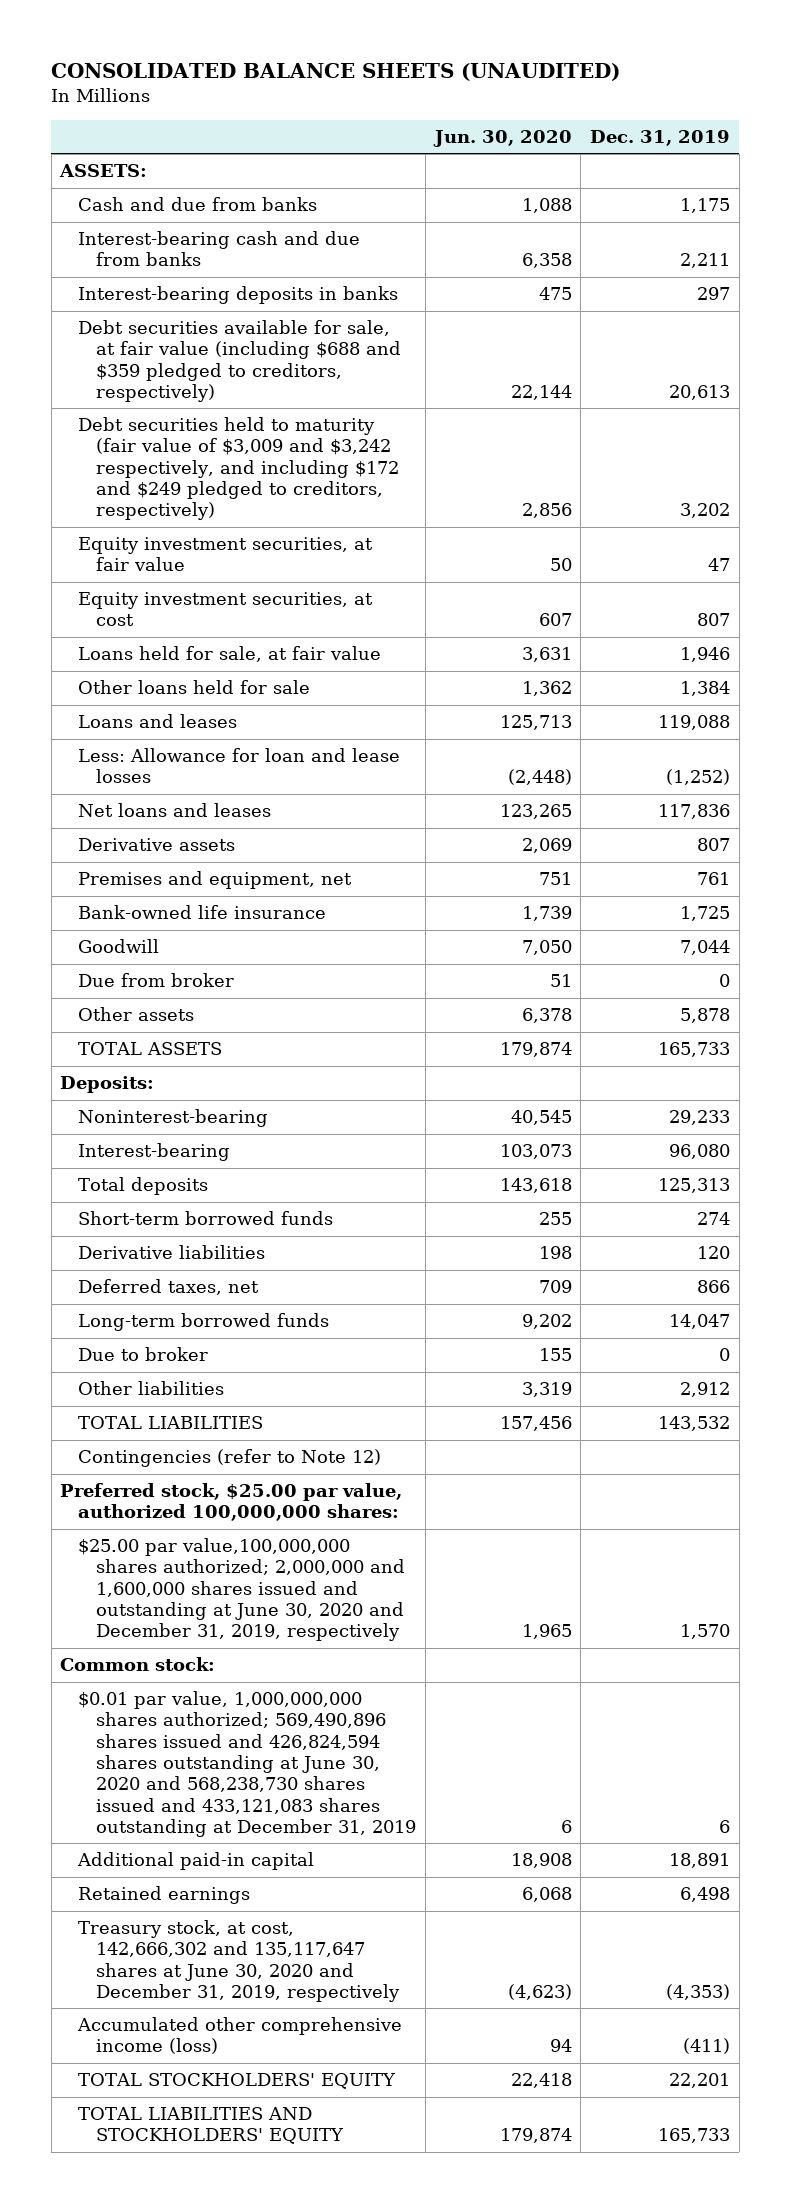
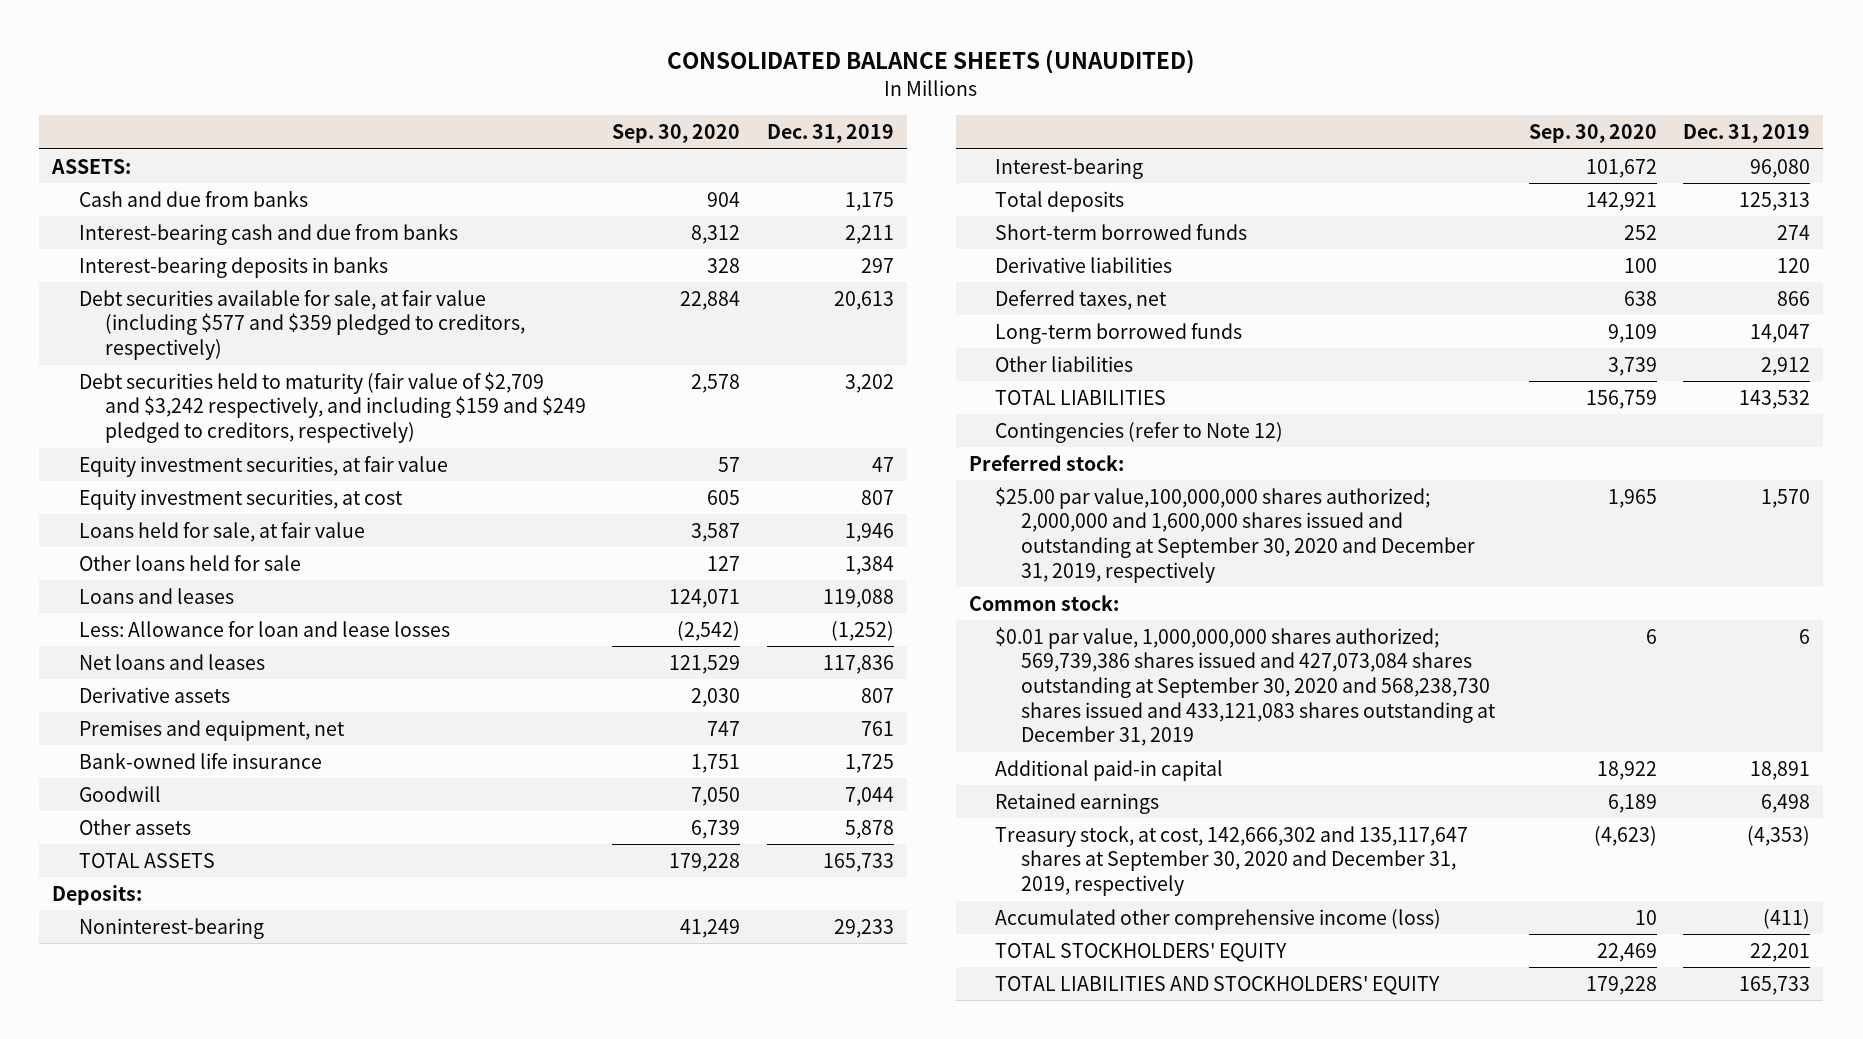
- | Jun. 30, 2020 | Dec. 31, 2019
+ | Sep. 30, 2020 | Dec. 31, 2019
- Debt securities available for sale, at fair value (including $688 and $359 pledged to creditors, respectively) | 22,144 | 20,613
- Debt securities held to maturity (fair value of $3,009 and $3,242 respectively, and including $172 and $249 pledged to creditors, respectively) | 2,856 | 3,202
+ Debt securities available for sale, at fair value (including $577 and $359 pledged to creditors, respectively) | 22,884 | 20,613
+ Debt securities held to maturity (fair value of $2,709 and $3,242 respectively, and including $159 and $249 pledged to creditors, respectively) | 2,578 | 3,202
- Due from broker | 51 | 0
- Due to broker | 155 | 0
- Preferred stock, $25.00 par value, authorized 100,000,000 shares:
- $25.00 par value,100,000,000 shares authorized; 2,000,000 and 1,600,000 shares issued and outstanding at June 30, 2020 and December 31, 2019, respectively | 1,965 | 1,570
+ Preferred stock:
+ $25.00 par value,100,000,000 shares authorized; 2,000,000 and 1,600,000 shares issued and outstanding at September 30, 2020 and December 31, 2019, respectively | 1,965 | 1,570
- $0.01 par value, 1,000,000,000 shares authorized; 569,490,896 shares issued and 426,824,594 shares outstanding at June 30, 2020 and 568,238,730 shares issued and 433,121,083 shares outstanding at December 31, 2019 | 6 | 6
+ $0.01 par value, 1,000,000,000 shares authorized; 569,739,386 shares issued and 427,073,084 shares outstanding at September 30, 2020 and 568,238,730 shares issued and 433,121,083 shares outstanding at December 31, 2019 | 6 | 6
- Treasury stock, at cost, 142,666,302 and 135,117,647 shares at June 30, 2020 and December 31, 2019, respectively | (4,623) | (4,353)
+ Treasury stock, at cost, 142,666,302 and 135,117,647 shares at September 30, 2020 and December 31, 2019, respectively | (4,623) | (4,353)

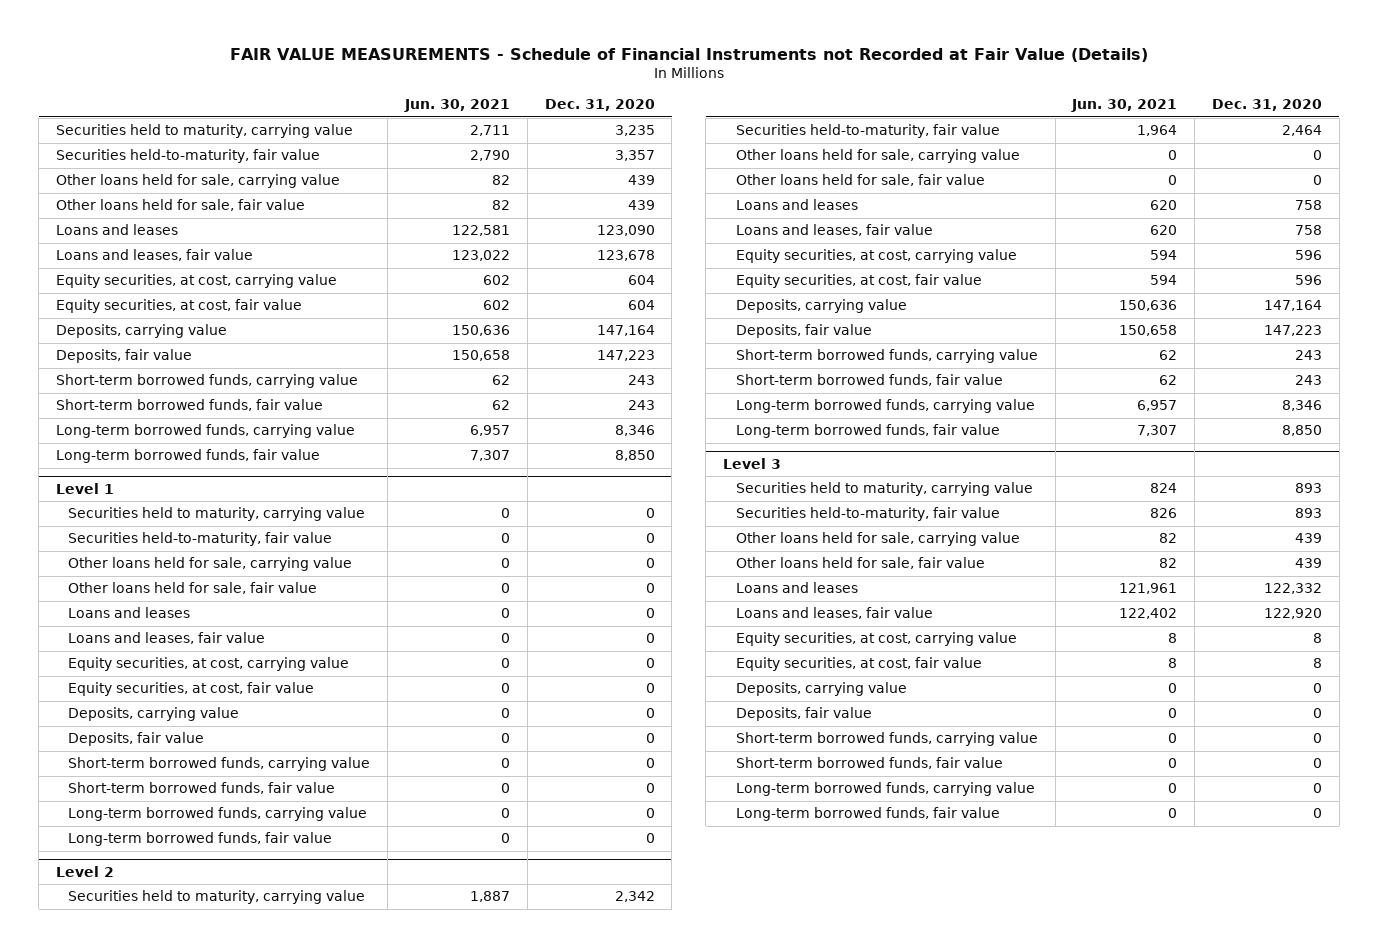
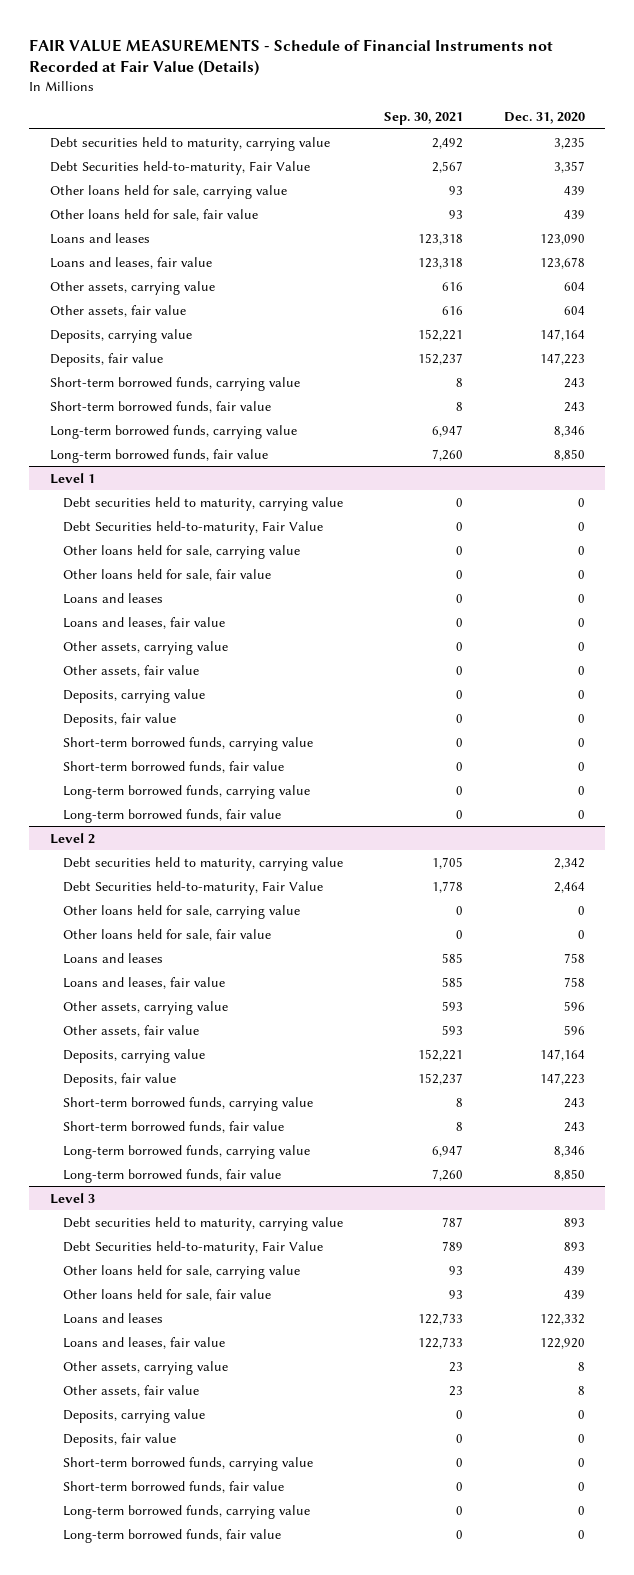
- | Jun. 30, 2021 | Dec. 31, 2020
+ | Sep. 30, 2021 | Dec. 31, 2020
- Securities held to maturity, carrying value | 2,711 | 3,235
- Securities held-to-maturity, fair value | 2,790 | 3,357
+ Debt securities held to maturity, carrying value | 2,492 | 3,235
+ Debt Securities held-to-maturity, Fair Value | 2,567 | 3,357
- Equity securities, at cost, carrying value | 602 | 604
- Equity securities, at cost, fair value | 602 | 604
+ Other assets, carrying value | 616 | 604
+ Other assets, fair value | 616 | 604
@ Level 1
- Securities held to maturity, carrying value | 0 | 0
- Securities held-to-maturity, fair value | 0 | 0
+ Debt securities held to maturity, carrying value | 0 | 0
+ Debt Securities held-to-maturity, Fair Value | 0 | 0
- Equity securities, at cost, carrying value | 0 | 0
- Equity securities, at cost, fair value | 0 | 0
+ Other assets, carrying value | 0 | 0
+ Other assets, fair value | 0 | 0
@ Level 2
- Securities held to maturity, carrying value | 1,887 | 2,342
- Securities held-to-maturity, fair value | 1,964 | 2,464
+ Debt securities held to maturity, carrying value | 1,705 | 2,342
+ Debt Securities held-to-maturity, Fair Value | 1,778 | 2,464
- Equity securities, at cost, carrying value | 594 | 596
- Equity securities, at cost, fair value | 594 | 596
+ Other assets, carrying value | 593 | 596
+ Other assets, fair value | 593 | 596
@ Level 3
- Securities held to maturity, carrying value | 824 | 893
- Securities held-to-maturity, fair value | 826 | 893
+ Debt securities held to maturity, carrying value | 787 | 893
+ Debt Securities held-to-maturity, Fair Value | 789 | 893
- Equity securities, at cost, carrying value | 8 | 8
- Equity securities, at cost, fair value | 8 | 8
+ Other assets, carrying value | 23 | 8
+ Other assets, fair value | 23 | 8

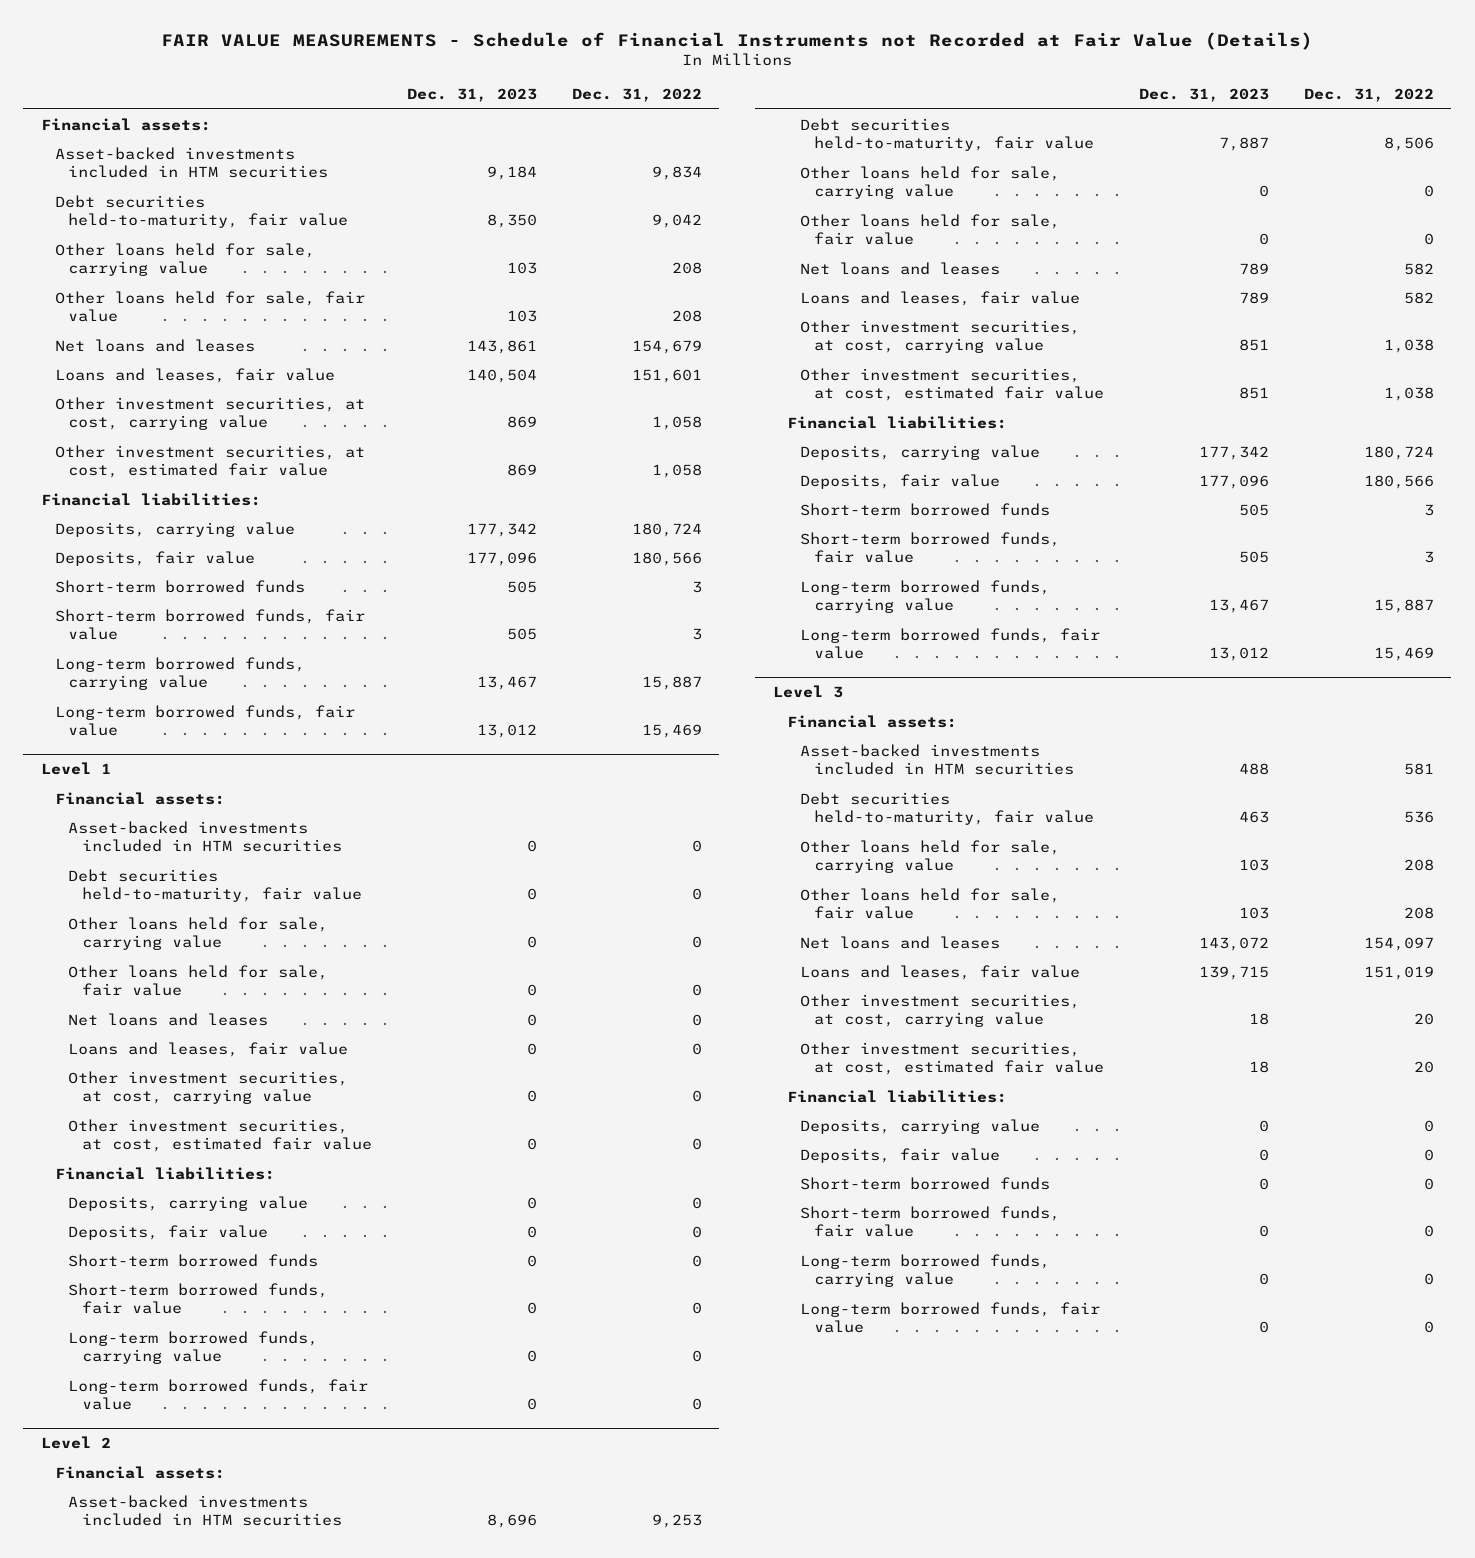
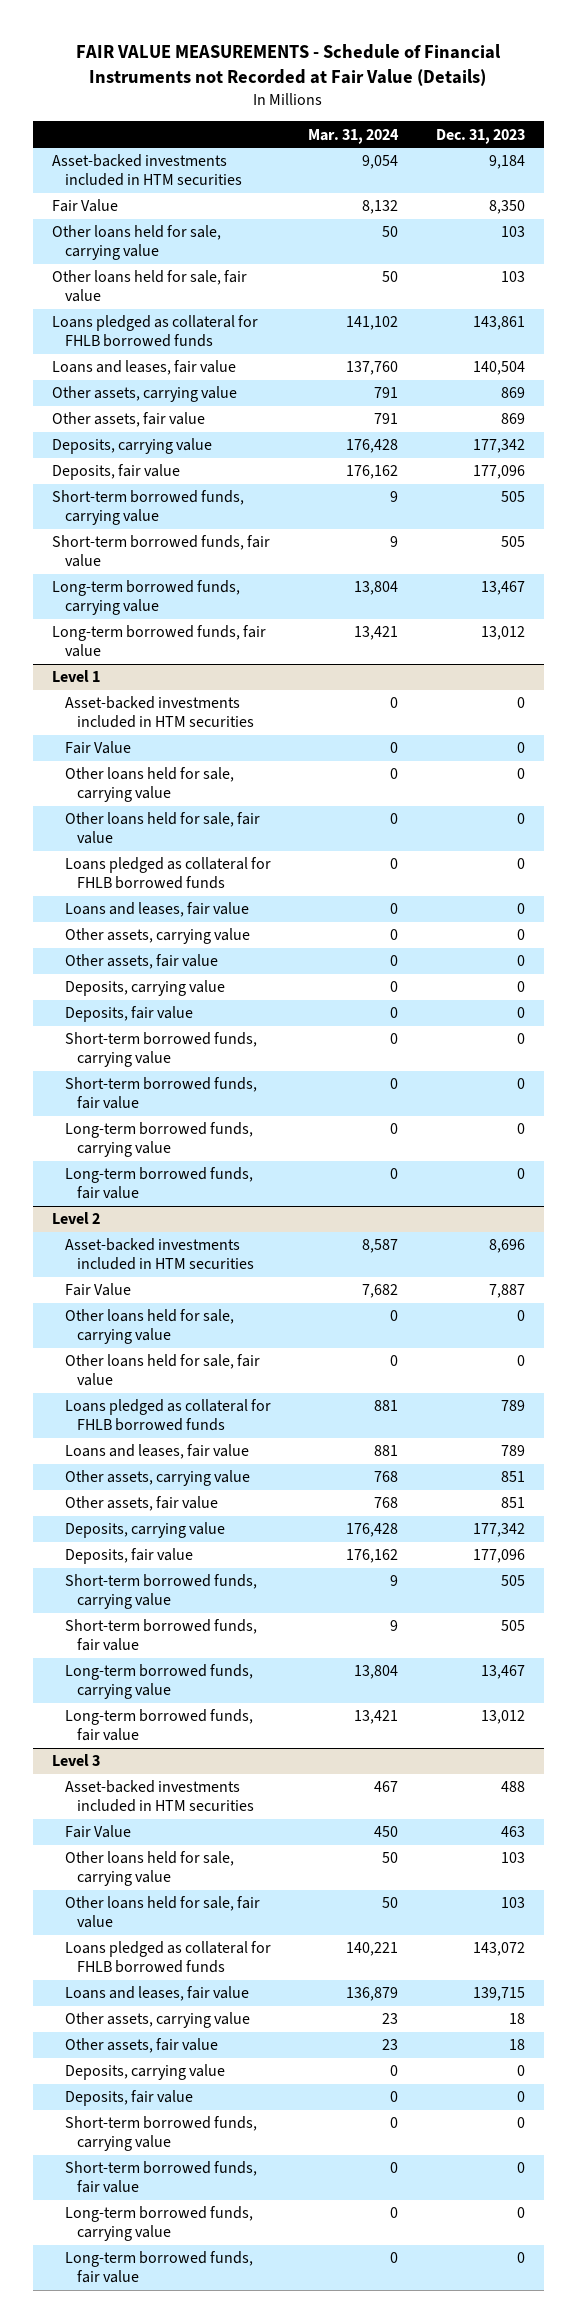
- | Dec. 31, 2023 | Dec. 31, 2022
+ | Mar. 31, 2024 | Dec. 31, 2023
- Financial assets:
- Debt securities held-to-maturity, fair value | 8,350 | 9,042
+ Fair Value | 8,132 | 8,350
- Net loans and leases | 143,861 | 154,679
+ Loans pledged as collateral for FHLB borrowed funds | 141,102 | 143,861
- Other investment securities, at cost, carrying value | 869 | 1,058
- Other investment securities, at cost, estimated fair value | 869 | 1,058
- Financial liabilities:
+ Other assets, carrying value | 791 | 869
+ Other assets, fair value | 791 | 869
- Short-term borrowed funds | 505 | 3
+ Short-term borrowed funds, carrying value | 9 | 505
@ Level 1
- Financial assets:
- Debt securities held-to-maturity, fair value | 0 | 0
+ Fair Value | 0 | 0
- Net loans and leases | 0 | 0
+ Loans pledged as collateral for FHLB borrowed funds | 0 | 0
- Other investment securities, at cost, carrying value | 0 | 0
- Other investment securities, at cost, estimated fair value | 0 | 0
- Financial liabilities:
+ Other assets, carrying value | 0 | 0
+ Other assets, fair value | 0 | 0
- Short-term borrowed funds | 0 | 0
+ Short-term borrowed funds, carrying value | 0 | 0
@ Level 2
- Financial assets:
- Debt securities held-to-maturity, fair value | 7,887 | 8,506
+ Fair Value | 7,682 | 7,887
- Net loans and leases | 789 | 582
+ Loans pledged as collateral for FHLB borrowed funds | 881 | 789
- Other investment securities, at cost, carrying value | 851 | 1,038
- Other investment securities, at cost, estimated fair value | 851 | 1,038
- Financial liabilities:
+ Other assets, carrying value | 768 | 851
+ Other assets, fair value | 768 | 851
- Short-term borrowed funds | 505 | 3
+ Short-term borrowed funds, carrying value | 9 | 505
@ Level 3
- Financial assets:
- Debt securities held-to-maturity, fair value | 463 | 536
+ Fair Value | 450 | 463
- Net loans and leases | 143,072 | 154,097
+ Loans pledged as collateral for FHLB borrowed funds | 140,221 | 143,072
- Other investment securities, at cost, carrying value | 18 | 20
- Other investment securities, at cost, estimated fair value | 18 | 20
- Financial liabilities:
+ Other assets, carrying value | 23 | 18
+ Other assets, fair value | 23 | 18
- Short-term borrowed funds | 0 | 0
+ Short-term borrowed funds, carrying value | 0 | 0

